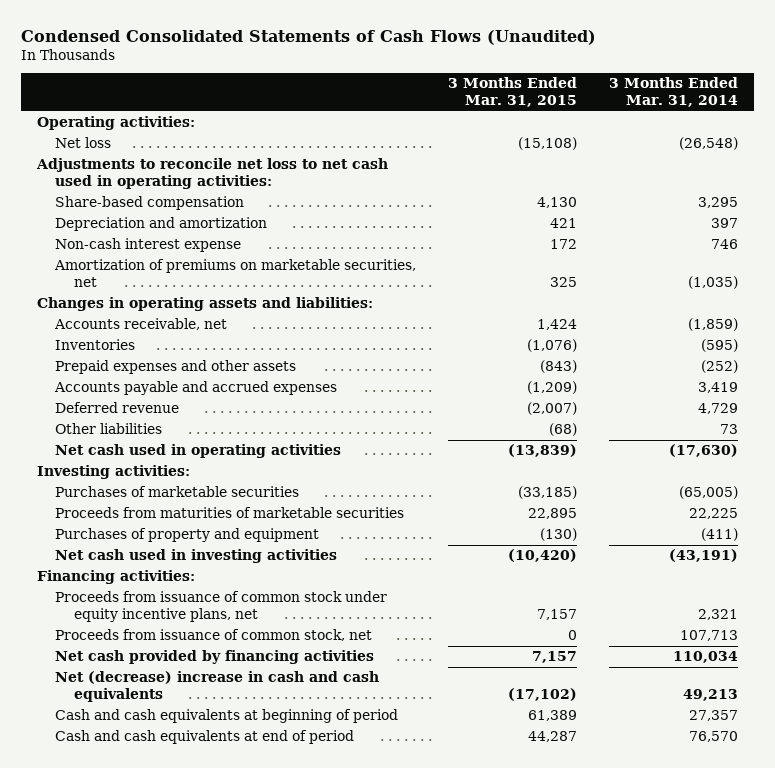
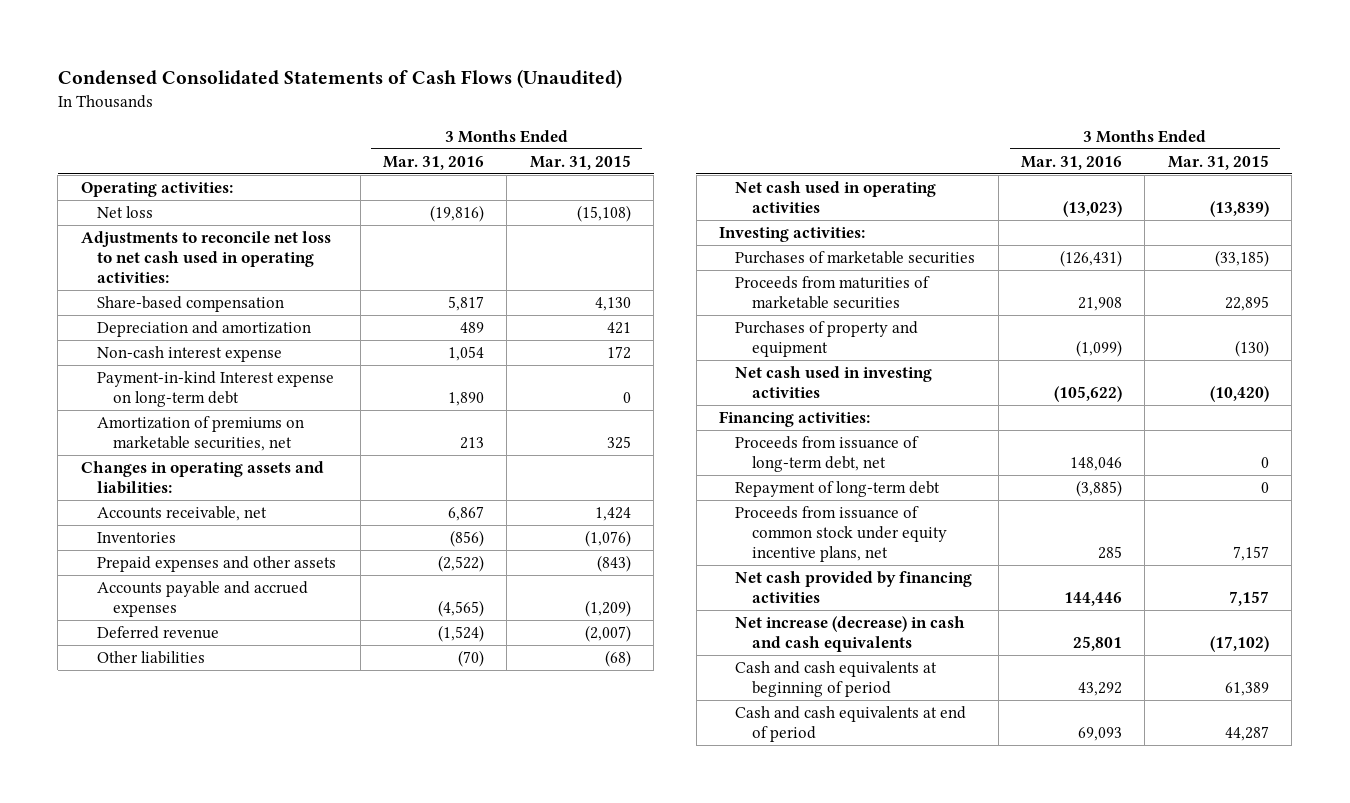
- | 3 Months Ended Mar. 31, 2015 | 3 Months Ended Mar. 31, 2014
+ | 3 Months Ended Mar. 31, 2016 | 3 Months Ended Mar. 31, 2015
+ Payment-in-kind Interest expense on long-term debt | 1,890 | 0
+ Proceeds from issuance of long-term debt, net | 148,046 | 0
+ Repayment of long-term debt | (3,885) | 0
- Proceeds from issuance of common stock, net | 0 | 107,713
- Net (decrease) increase in cash and cash equivalents | (17,102) | 49,213
+ Net increase (decrease) in cash and cash equivalents | 25,801 | (17,102)

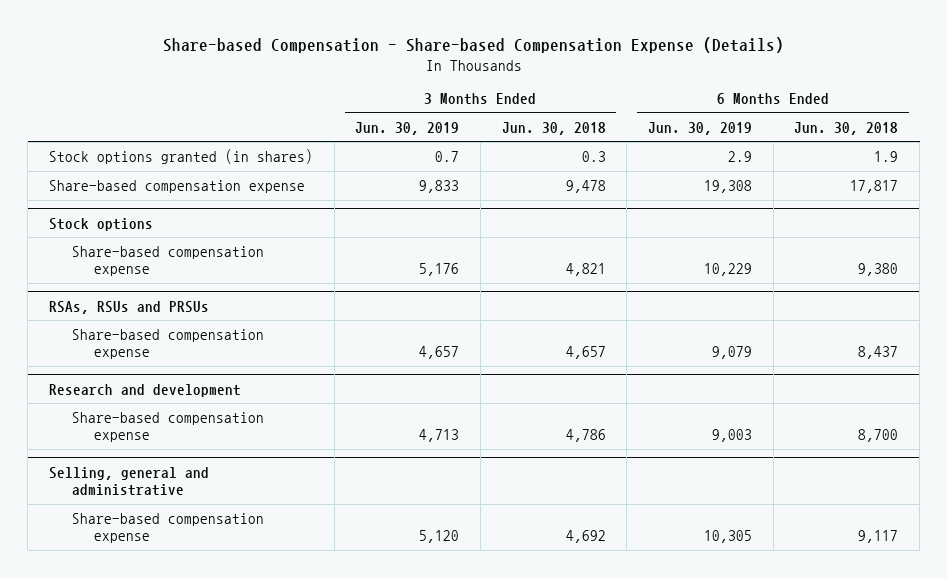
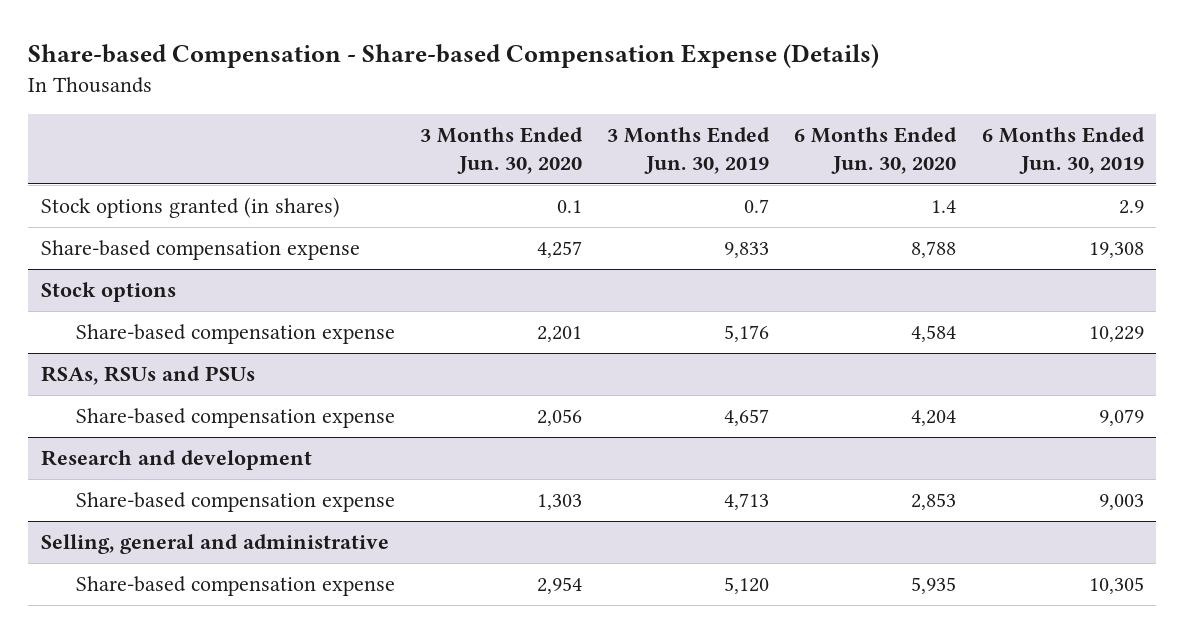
- | 3 Months Ended Jun. 30, 2019 | 3 Months Ended Jun. 30, 2018 | 6 Months Ended Jun. 30, 2019 | 6 Months Ended Jun. 30, 2018
+ | 3 Months Ended Jun. 30, 2020 | 3 Months Ended Jun. 30, 2019 | 6 Months Ended Jun. 30, 2020 | 6 Months Ended Jun. 30, 2019
- RSAs, RSUs and PRSUs
+ RSAs, RSUs and PSUs

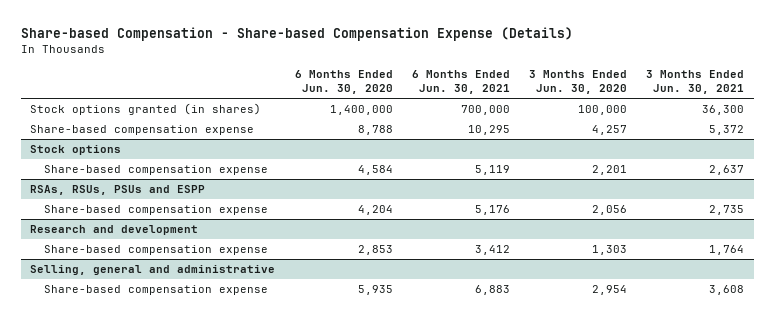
- | 3 Months Ended Jun. 30, 2020 | 3 Months Ended Jun. 30, 2019 | 6 Months Ended Jun. 30, 2020 | 6 Months Ended Jun. 30, 2019
+ | 6 Months Ended Jun. 30, 2020 | 6 Months Ended Jun. 30, 2021 | 3 Months Ended Jun. 30, 2020 | 3 Months Ended Jun. 30, 2021
- Stock options granted (in shares) | 0.1 | 0.7 | 1.4 | 2.9
+ Stock options granted (in shares) | 1,400,000 | 700,000 | 100,000 | 36,300
- RSAs, RSUs and PSUs
+ RSAs, RSUs, PSUs and ESPP

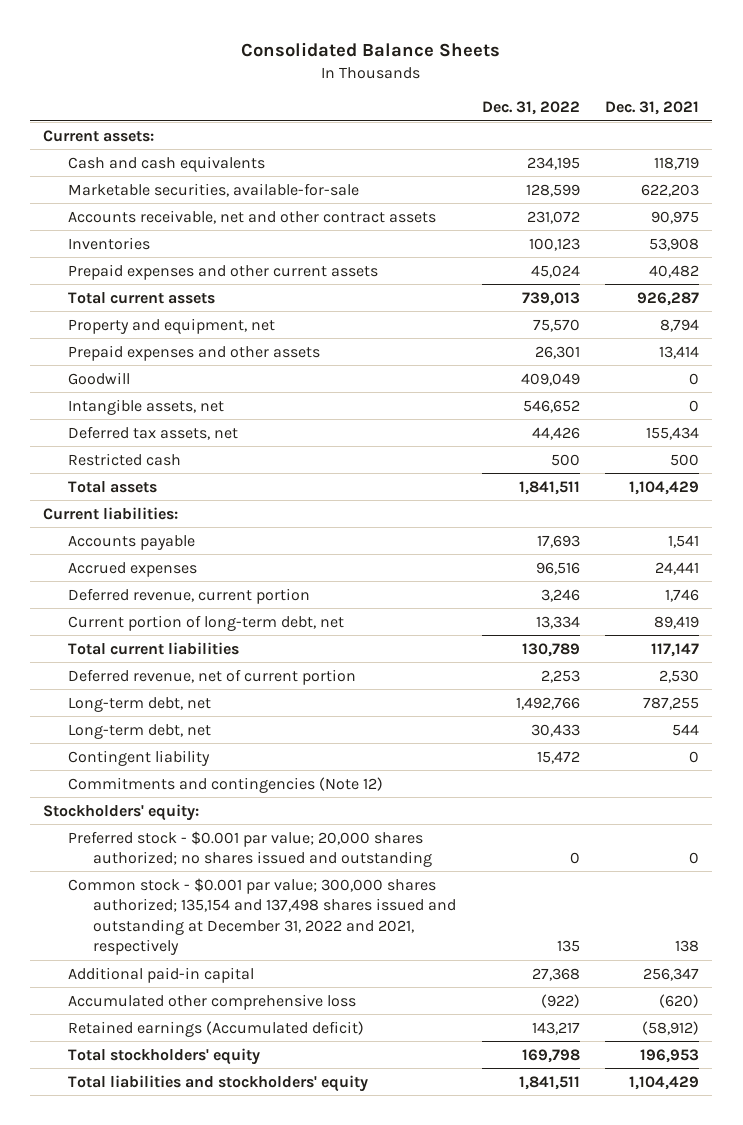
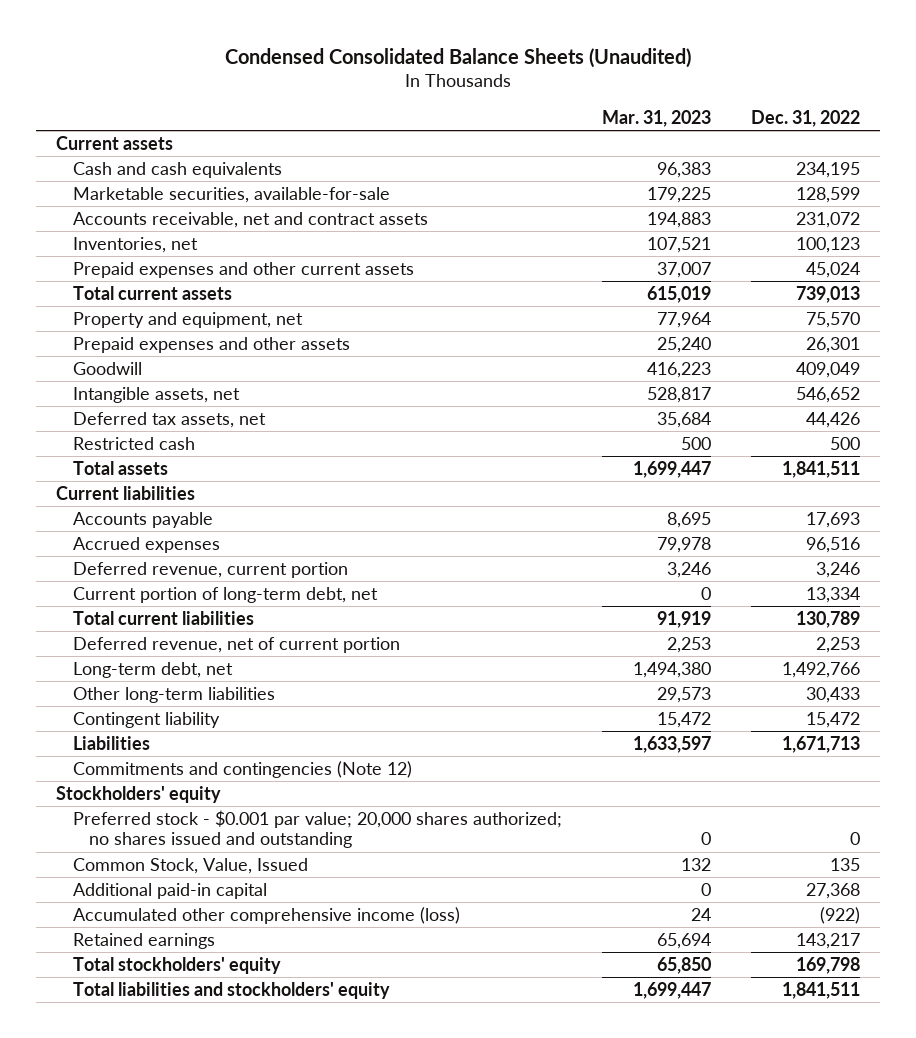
- Consolidated Balance Sheets
+ Condensed Consolidated Balance Sheets (Unaudited)
- | Dec. 31, 2022 | Dec. 31, 2021
+ | Mar. 31, 2023 | Dec. 31, 2022
- Current assets:
+ Current assets
- Accounts receivable, net and other contract assets | 231,072 | 90,975
- Inventories | 100,123 | 53,908
+ Accounts receivable, net and contract assets | 194,883 | 231,072
+ Inventories, net | 107,521 | 100,123
- Current liabilities:
+ Current liabilities
- Long-term debt, net | 30,433 | 544
+ Other long-term liabilities | 29,573 | 30,433
+ Liabilities | 1,633,597 | 1,671,713
- Stockholders' equity:
+ Stockholders' equity
- Common stock - $0.001 par value; 300,000 shares authorized; 135,154 and 137,498 shares issued and outstanding at December 31, 2022 and 2021, respectively | 135 | 138
+ Common Stock, Value, Issued | 132 | 135
- Accumulated other comprehensive loss | (922) | (620)
- Retained earnings (Accumulated deficit) | 143,217 | (58,912)
+ Accumulated other comprehensive income (loss) | 24 | (922)
+ Retained earnings | 65,694 | 143,217

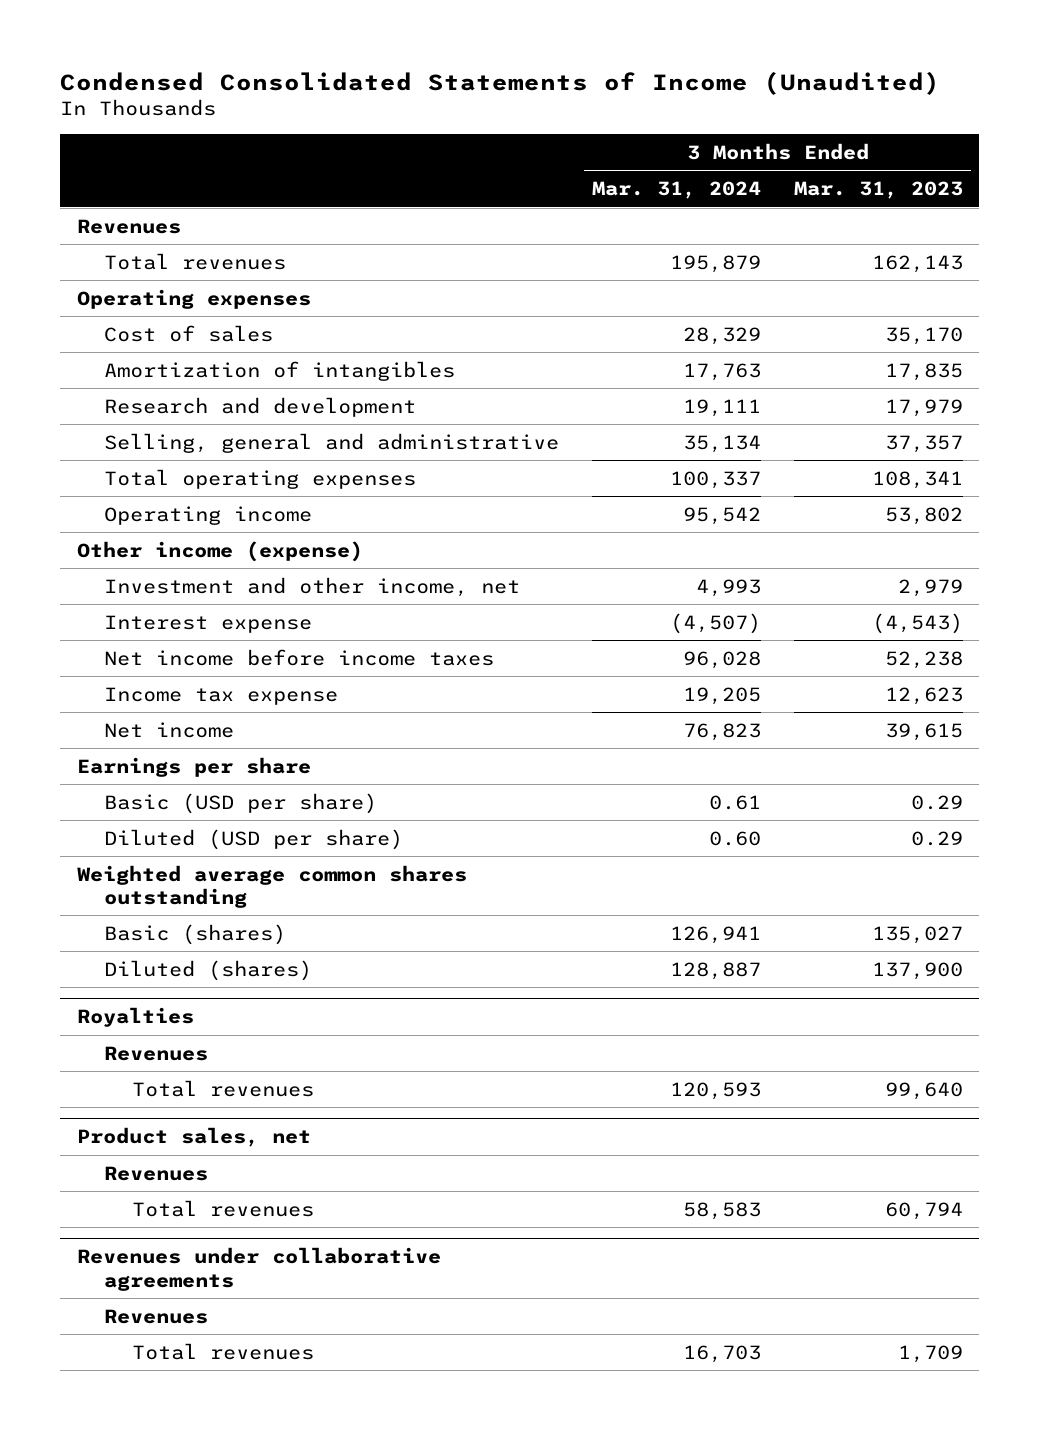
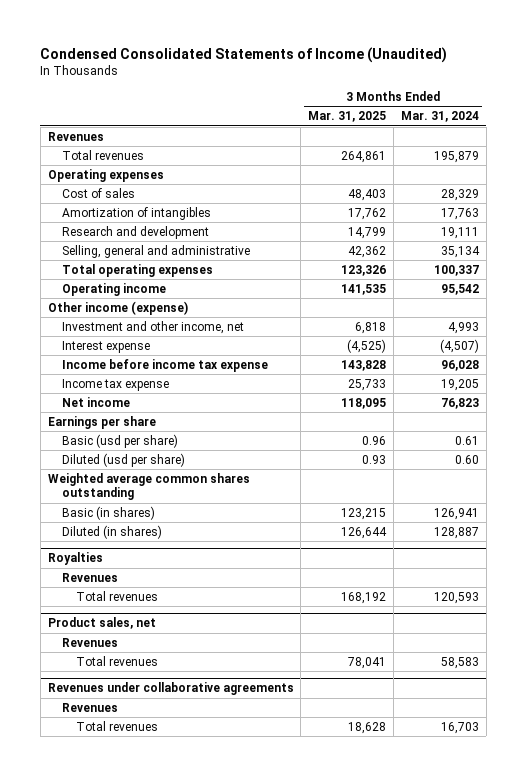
- | 3 Months Ended Mar. 31, 2024 | 3 Months Ended Mar. 31, 2023
+ | 3 Months Ended Mar. 31, 2025 | 3 Months Ended Mar. 31, 2024
- Net income before income taxes | 96,028 | 52,238
+ Income before income tax expense | 143,828 | 96,028
- Basic (USD per share) | 0.61 | 0.29
- Diluted (USD per share) | 0.60 | 0.29
+ Basic (usd per share) | 0.96 | 0.61
+ Diluted (usd per share) | 0.93 | 0.60
- Basic (shares) | 126,941 | 135,027
- Diluted (shares) | 128,887 | 137,900
+ Basic (in shares) | 123,215 | 126,941
+ Diluted (in shares) | 126,644 | 128,887

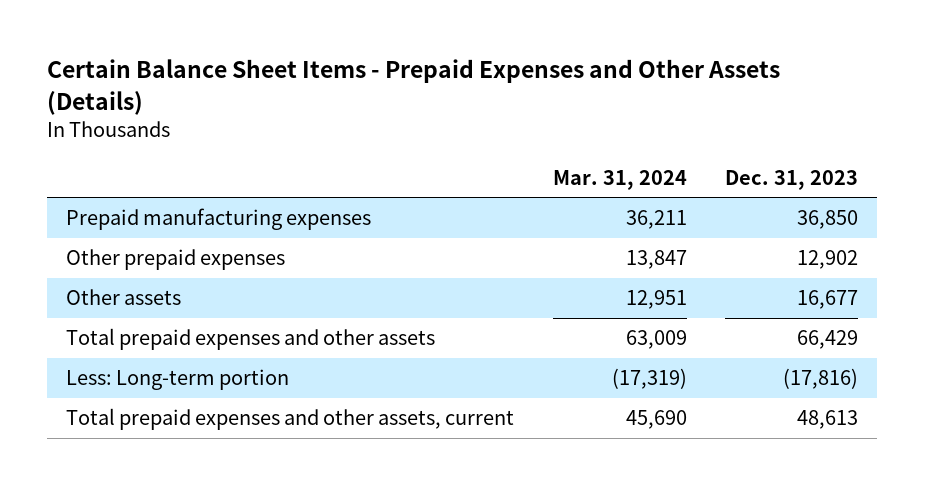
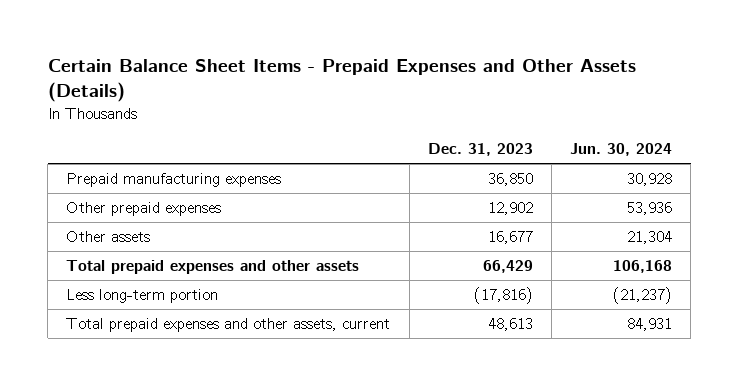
- | Mar. 31, 2024 | Dec. 31, 2023
+ | Dec. 31, 2023 | Jun. 30, 2024
- Less: Long-term portion | (17,319) | (17,816)
+ Less long-term portion | (17,816) | (21,237)

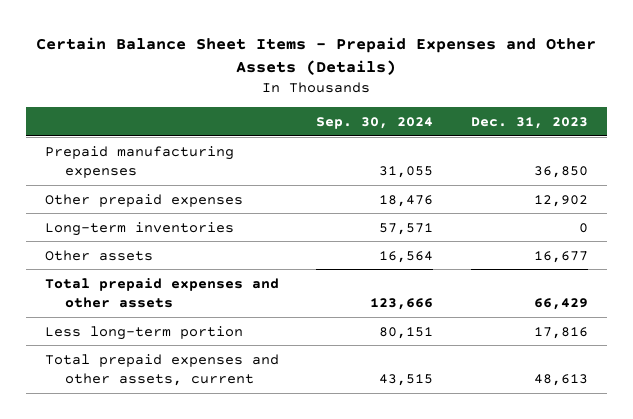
- | Dec. 31, 2023 | Jun. 30, 2024
+ | Sep. 30, 2024 | Dec. 31, 2023
+ Long-term inventories | 57,571 | 0
- Less long-term portion | (17,816) | (21,237)
+ Less long-term portion | 80,151 | 17,816

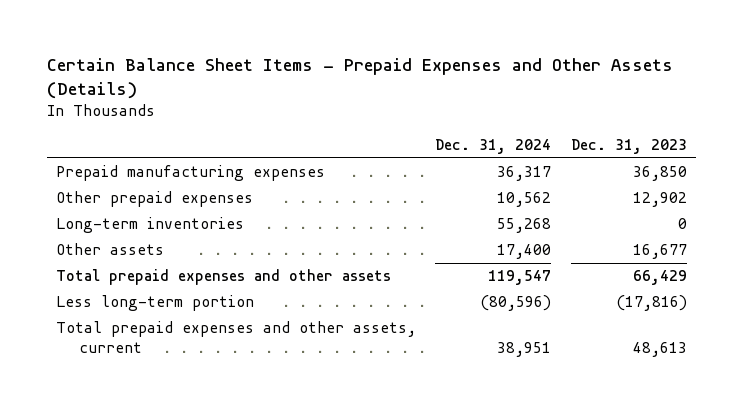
- | Sep. 30, 2024 | Dec. 31, 2023
+ | Dec. 31, 2024 | Dec. 31, 2023
- Less long-term portion | 80,151 | 17,816
+ Less long-term portion | (80,596) | (17,816)

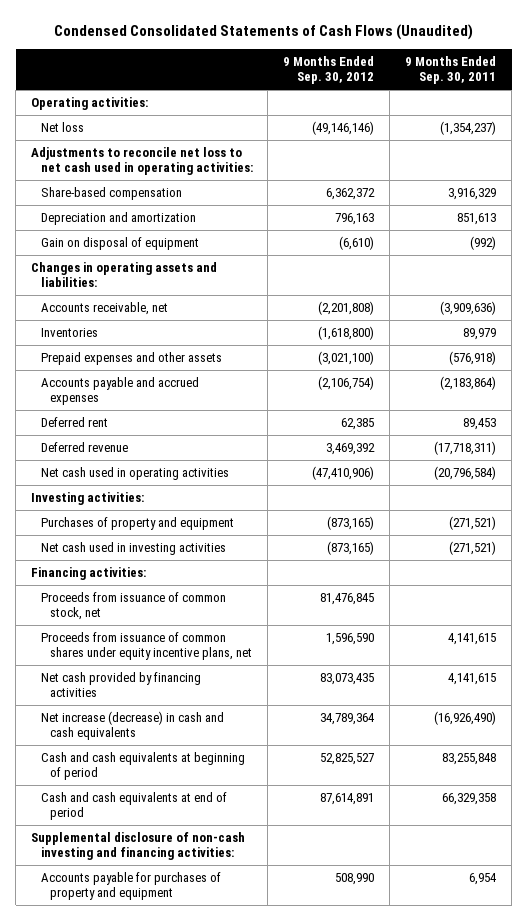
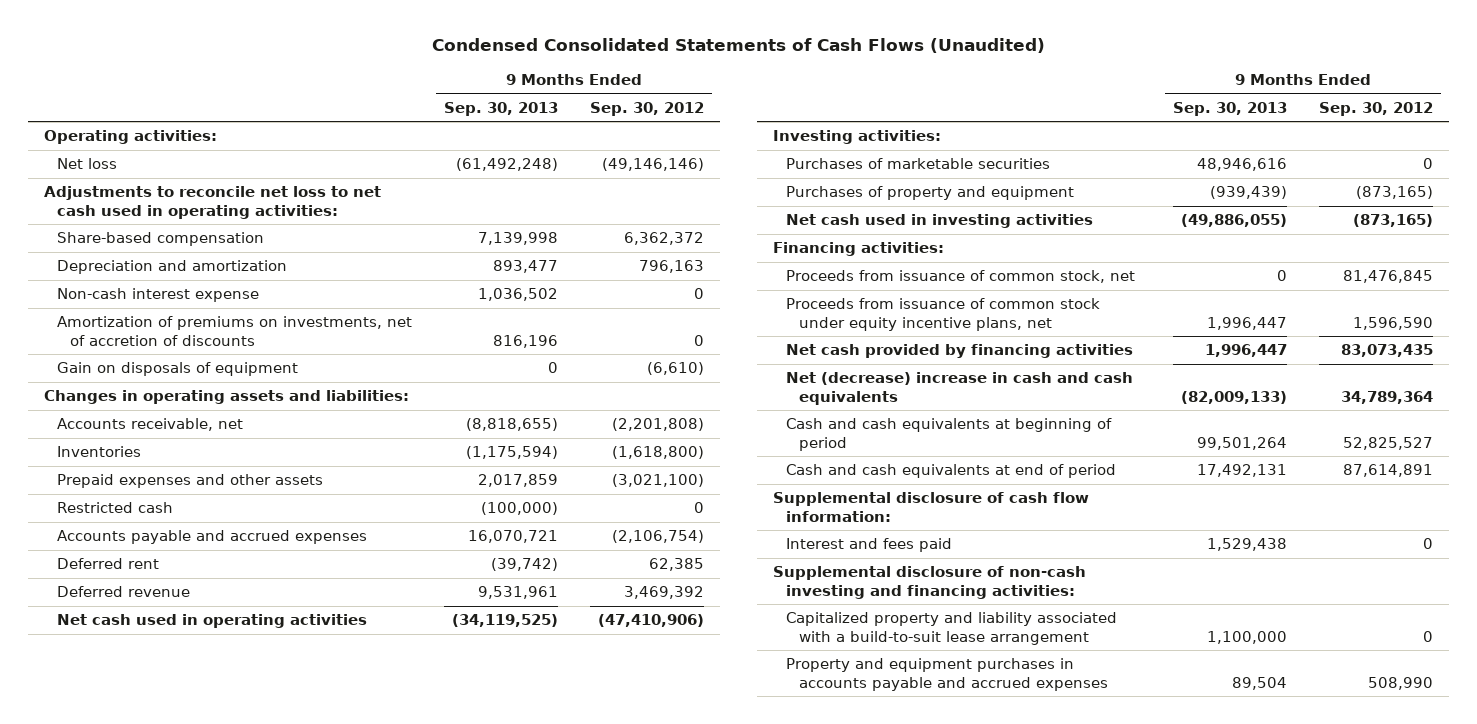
- | 9 Months Ended Sep. 30, 2012 | 9 Months Ended Sep. 30, 2011
+ | 9 Months Ended Sep. 30, 2013 | 9 Months Ended Sep. 30, 2012
- Gain on disposal of equipment | (6,610) | (992)
+ Non-cash interest expense | 1,036,502 | 0
+ Amortization of premiums on investments, net of accretion of discounts | 816,196 | 0
+ Gain on disposals of equipment | 0 | (6,610)
+ Restricted cash | (100,000) | 0
+ Purchases of marketable securities | 48,946,616 | 0
- Proceeds from issuance of common shares under equity incentive plans, net | 1,596,590 | 4,141,615
+ Proceeds from issuance of common stock under equity incentive plans, net | 1,996,447 | 1,596,590
- Net increase (decrease) in cash and cash equivalents | 34,789,364 | (16,926,490)
+ Net (decrease) increase in cash and cash equivalents | (82,009,133) | 34,789,364
+ Supplemental disclosure of cash flow information:
+ Interest and fees paid | 1,529,438 | 0
- Accounts payable for purchases of property and equipment | 508,990 | 6,954
+ Capitalized property and liability associated with a build-to-suit lease arrangement | 1,100,000 | 0
+ Property and equipment purchases in accounts payable and accrued expenses | 89,504 | 508,990

